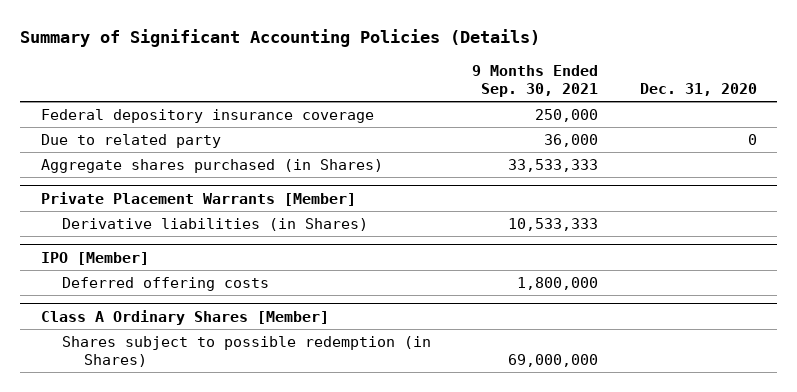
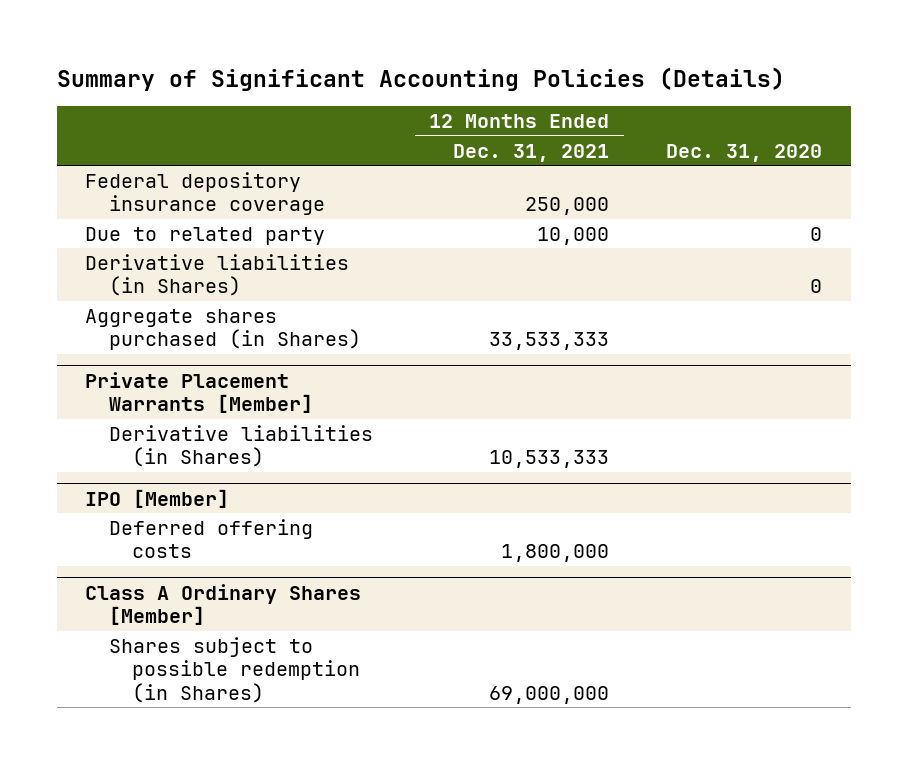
- | 9 Months Ended Sep. 30, 2021 | Dec. 31, 2020
+ | 12 Months Ended Dec. 31, 2021 | Dec. 31, 2020
+ Derivative liabilities (in Shares) | | 0

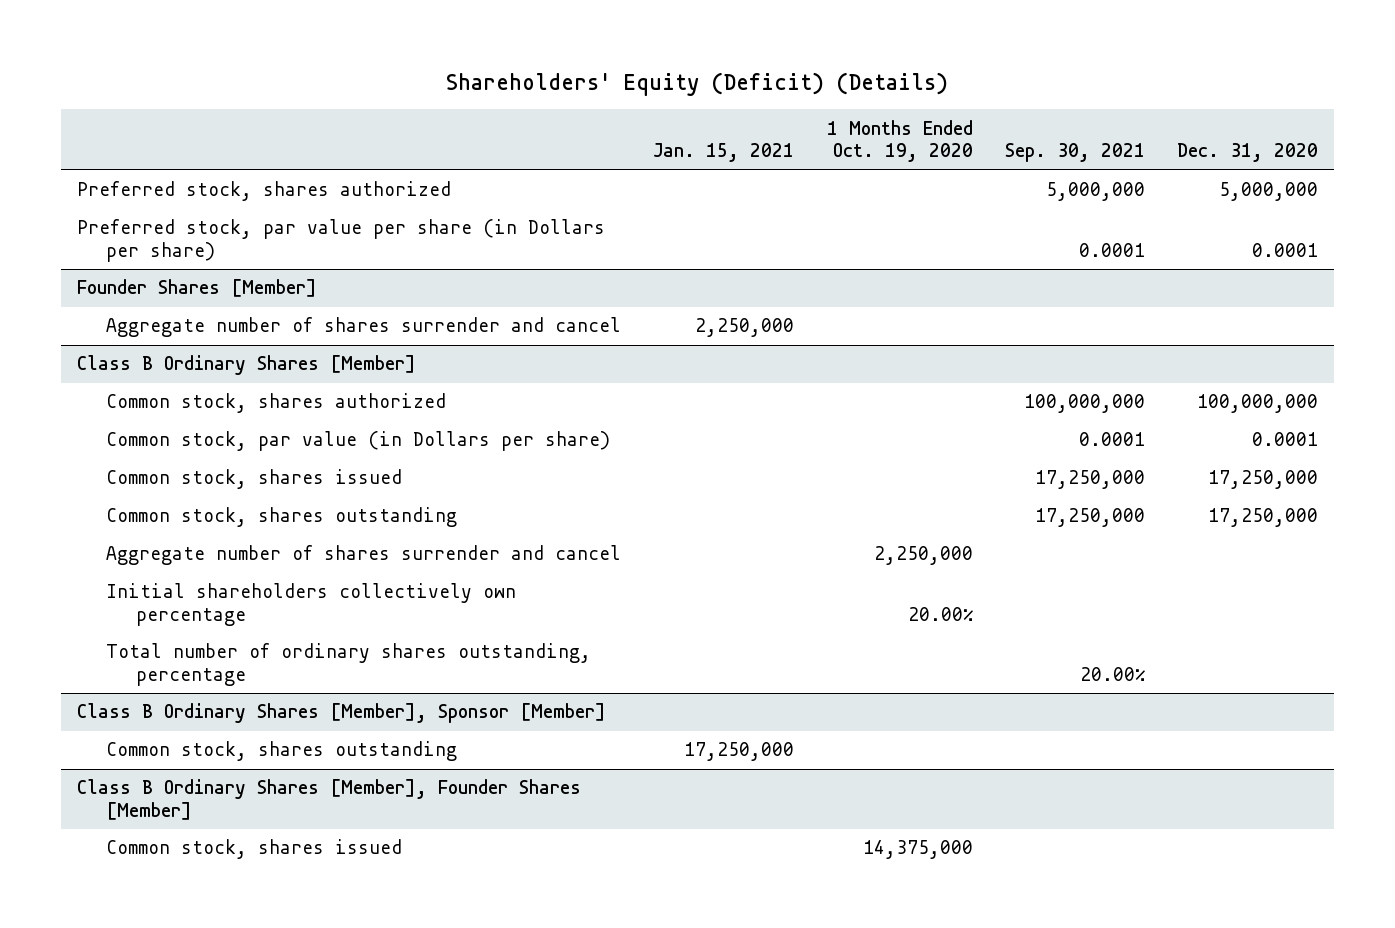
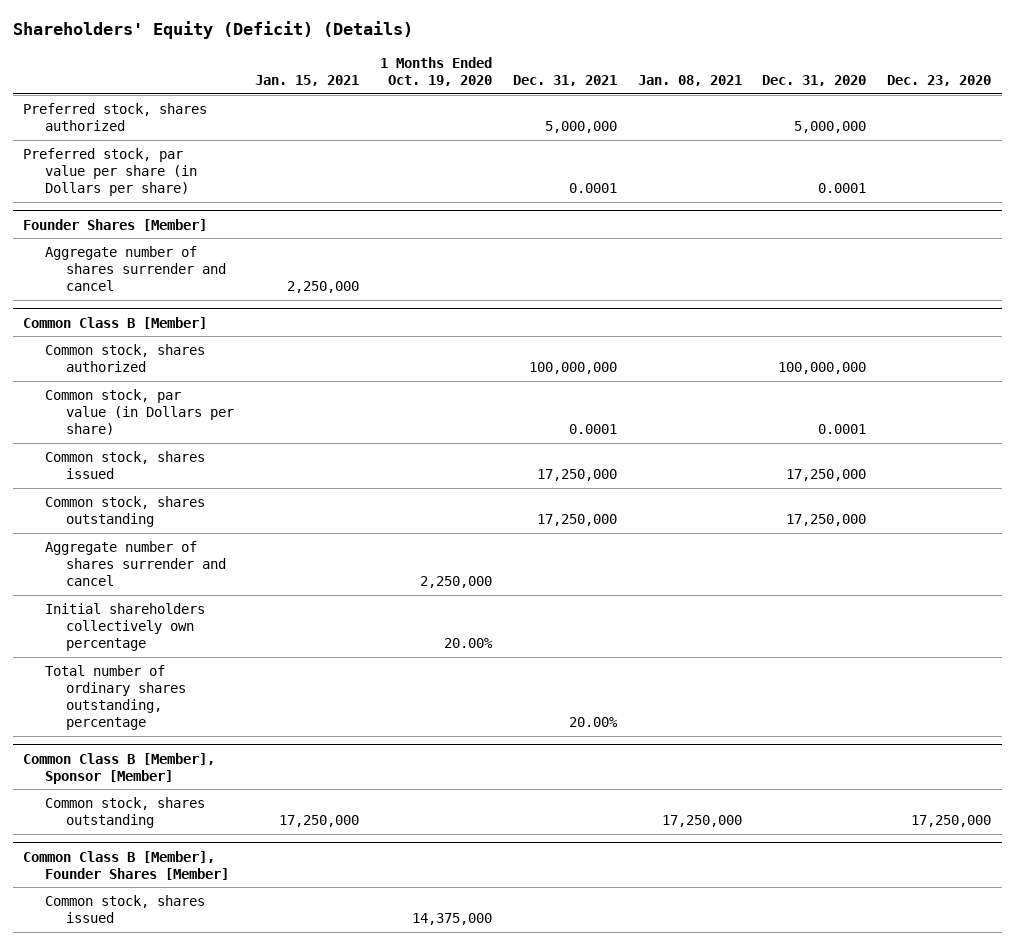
- | Jan. 15, 2021 | 1 Months Ended Oct. 19, 2020 | Sep. 30, 2021 | Dec. 31, 2020
+ | Jan. 15, 2021 | 1 Months Ended Oct. 19, 2020 | Dec. 31, 2021 | Jan. 08, 2021 | Dec. 31, 2020 | Dec. 23, 2020
- Class B Ordinary Shares [Member]
+ Common Class B [Member]
- Class B Ordinary Shares [Member], Sponsor [Member]
+ Common Class B [Member], Sponsor [Member]
- Class B Ordinary Shares [Member], Founder Shares [Member]
+ Common Class B [Member], Founder Shares [Member]

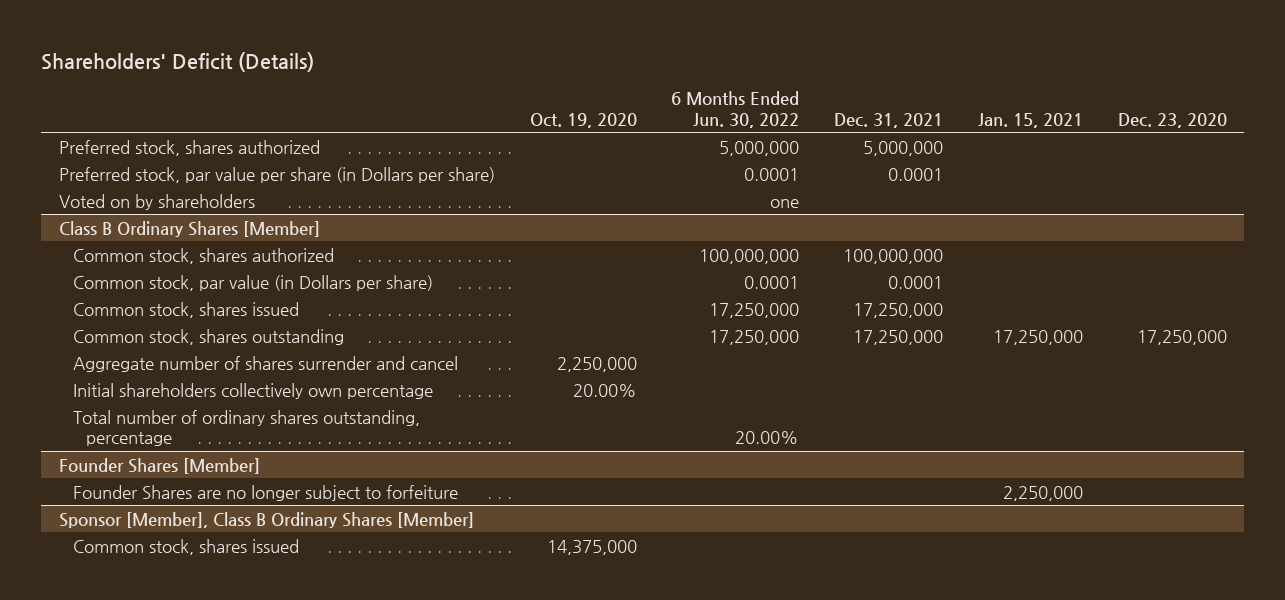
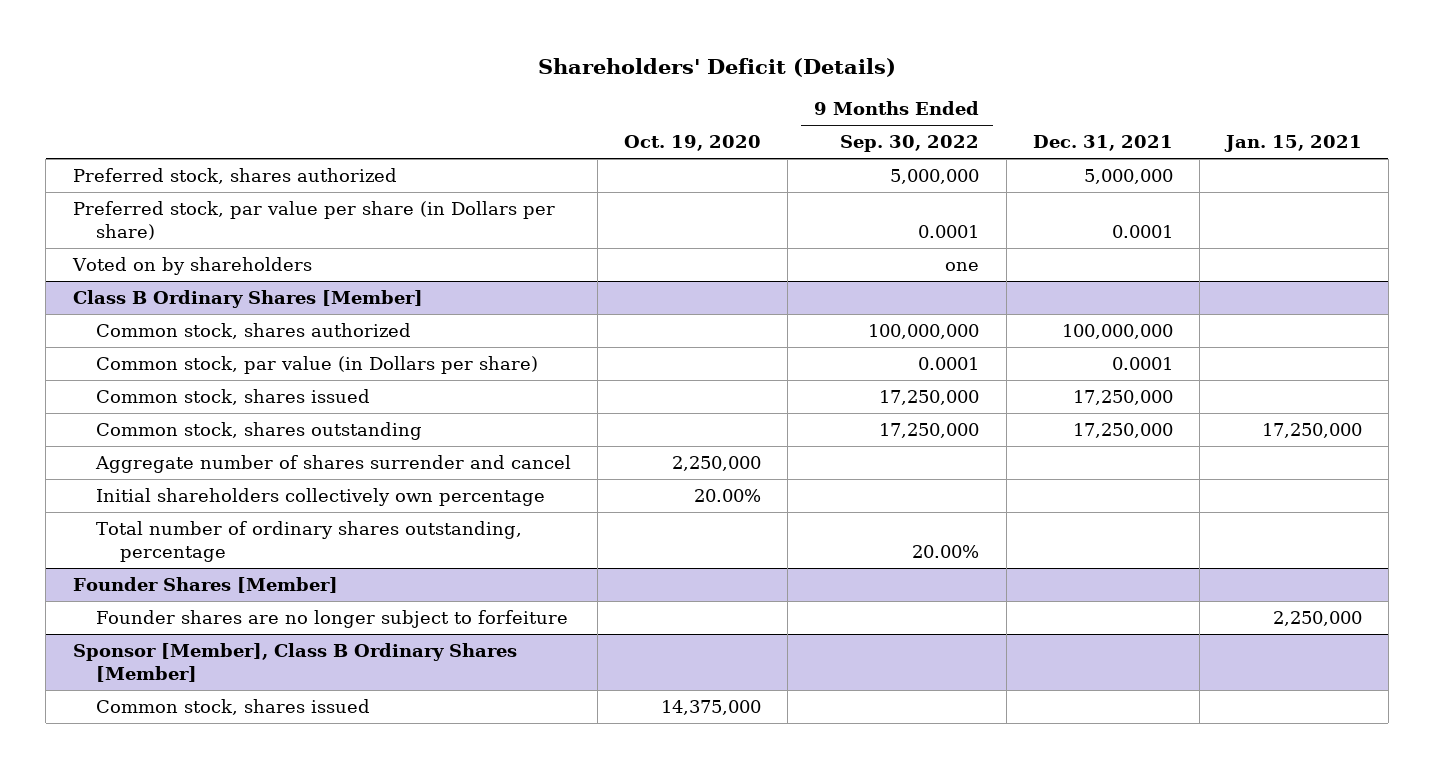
- | Oct. 19, 2020 | 6 Months Ended Jun. 30, 2022 | Dec. 31, 2021 | Jan. 15, 2021 | Dec. 23, 2020
+ | Oct. 19, 2020 | 9 Months Ended Sep. 30, 2022 | Dec. 31, 2021 | Jan. 15, 2021
@ Founder Shares [Member]
- Founder Shares are no longer subject to forfeiture | | | | 2,250,000 |
+ Founder shares are no longer subject to forfeiture | | | | 2,250,000

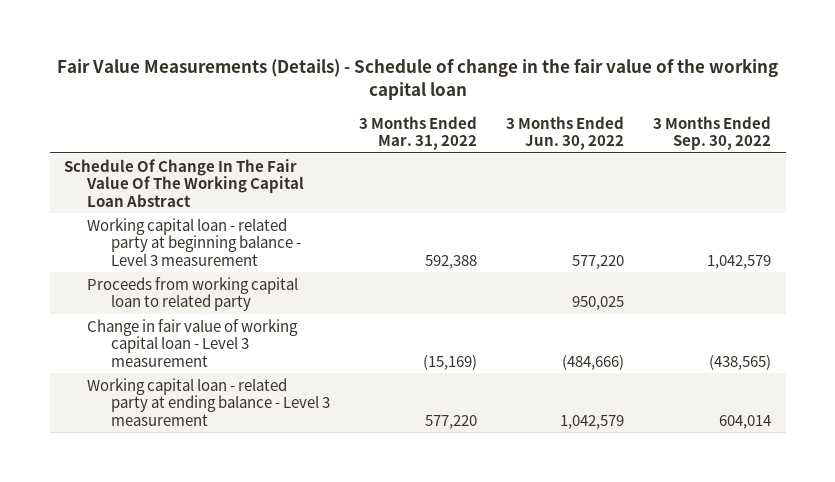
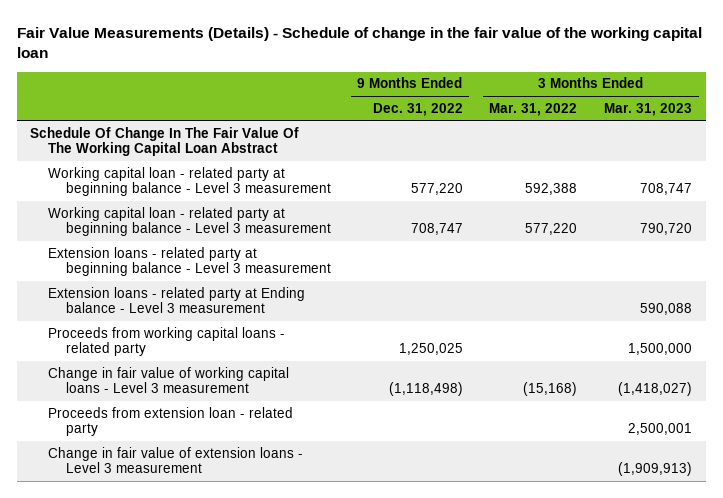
- | 3 Months Ended Mar. 31, 2022 | 3 Months Ended Jun. 30, 2022 | 3 Months Ended Sep. 30, 2022
+ | 9 Months Ended Dec. 31, 2022 | 3 Months Ended Mar. 31, 2022 | 3 Months Ended Mar. 31, 2023
- Proceeds from working capital loan to related party | | 950,025 |
- Change in fair value of working capital loan - Level 3 measurement | (15,169) | (484,666) | (438,565)
- Working capital loan - related party at ending balance - Level 3 measurement | 577,220 | 1,042,579 | 604,014
+ Working capital loan - related party at beginning balance - Level 3 measurement | 708,747 | 577,220 | 790,720
+ Extension loans - related party at beginning balance - Level 3 measurement
+ Extension loans - related party at Ending balance - Level 3 measurement | | | 590,088
+ Proceeds from working capital loans - related party | 1,250,025 | | 1,500,000
+ Change in fair value of working capital loans - Level 3 measurement | (1,118,498) | (15,168) | (1,418,027)
+ Proceeds from extension loan - related party | | | 2,500,001
+ Change in fair value of extension loans - Level 3 measurement | | | (1,909,913)

